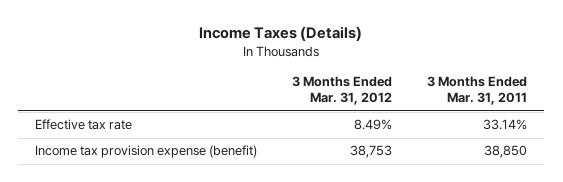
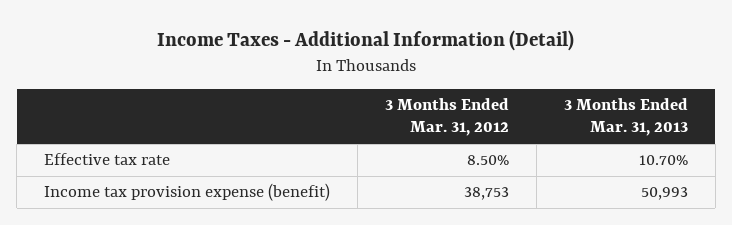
- Income Taxes (Details)
+ Income Taxes - Additional Information (Detail)
- | 3 Months Ended Mar. 31, 2012 | 3 Months Ended Mar. 31, 2011
+ | 3 Months Ended Mar. 31, 2012 | 3 Months Ended Mar. 31, 2013
- Effective tax rate | 8.49% | 33.14%
+ Effective tax rate | 8.50% | 10.70%

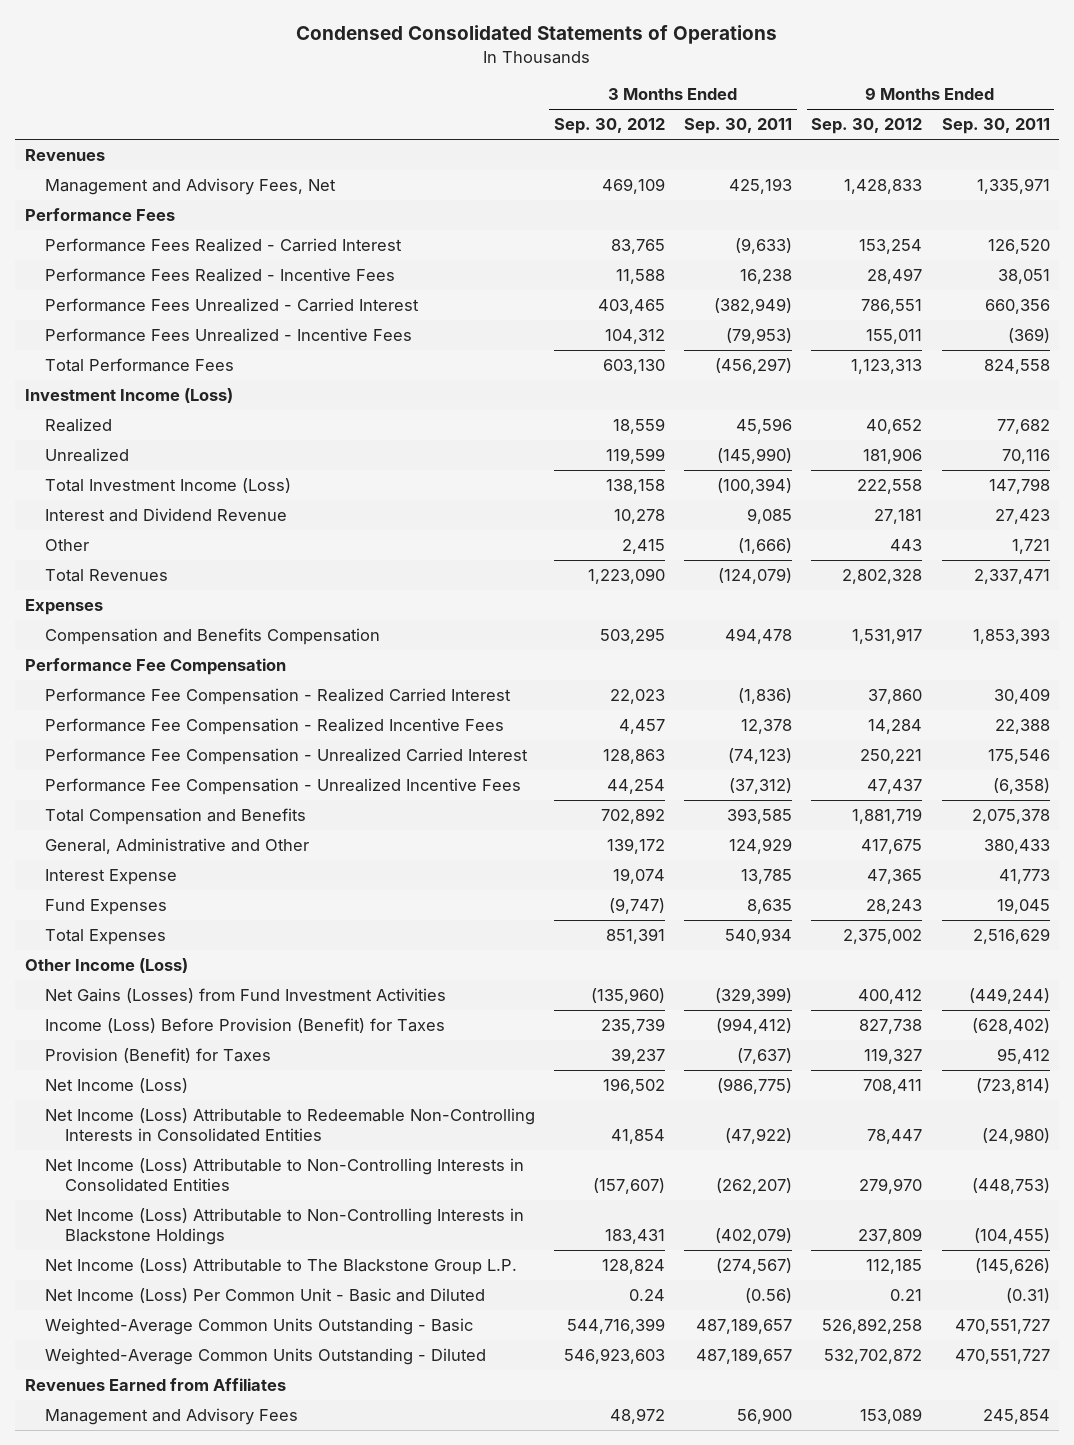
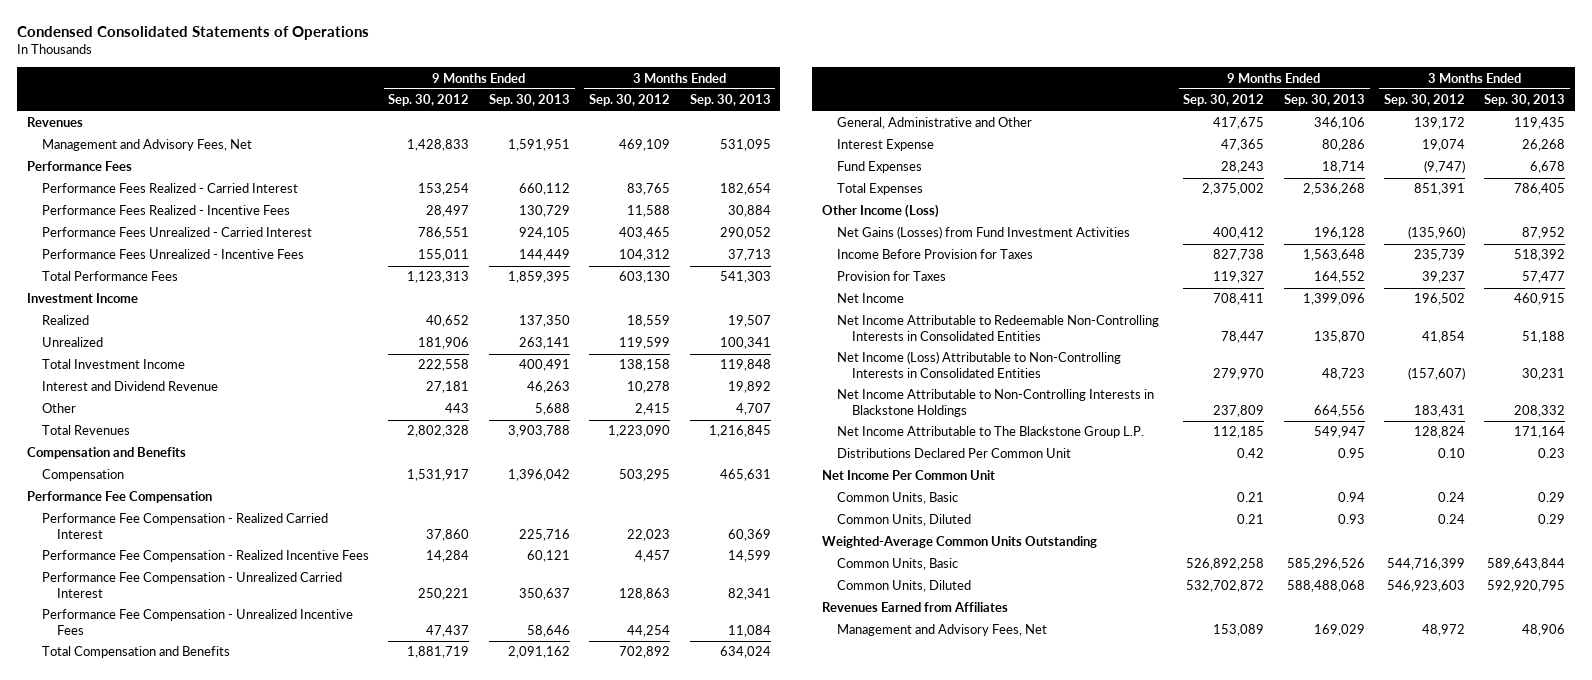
- | 3 Months Ended Sep. 30, 2012 | 3 Months Ended Sep. 30, 2011 | 9 Months Ended Sep. 30, 2012 | 9 Months Ended Sep. 30, 2011
+ | 9 Months Ended Sep. 30, 2012 | 9 Months Ended Sep. 30, 2013 | 3 Months Ended Sep. 30, 2012 | 3 Months Ended Sep. 30, 2013
- Investment Income (Loss)
+ Investment Income
- Total Investment Income (Loss) | 138,158 | (100,394) | 222,558 | 147,798
+ Total Investment Income | 222,558 | 400,491 | 138,158 | 119,848
- Expenses
- Compensation and Benefits Compensation | 503,295 | 494,478 | 1,531,917 | 1,853,393
+ Compensation and Benefits
+ Compensation | 1,531,917 | 1,396,042 | 503,295 | 465,631
- Income (Loss) Before Provision (Benefit) for Taxes | 235,739 | (994,412) | 827,738 | (628,402)
- Provision (Benefit) for Taxes | 39,237 | (7,637) | 119,327 | 95,412
- Net Income (Loss) | 196,502 | (986,775) | 708,411 | (723,814)
- Net Income (Loss) Attributable to Redeemable Non-Controlling Interests in Consolidated Entities | 41,854 | (47,922) | 78,447 | (24,980)
+ Income Before Provision for Taxes | 827,738 | 1,563,648 | 235,739 | 518,392
+ Provision for Taxes | 119,327 | 164,552 | 39,237 | 57,477
+ Net Income | 708,411 | 1,399,096 | 196,502 | 460,915
+ Net Income Attributable to Redeemable Non-Controlling Interests in Consolidated Entities | 78,447 | 135,870 | 41,854 | 51,188
- Net Income (Loss) Attributable to Non-Controlling Interests in Blackstone Holdings | 183,431 | (402,079) | 237,809 | (104,455)
- Net Income (Loss) Attributable to The Blackstone Group L.P. | 128,824 | (274,567) | 112,185 | (145,626)
- Net Income (Loss) Per Common Unit - Basic and Diluted | 0.24 | (0.56) | 0.21 | (0.31)
- Weighted-Average Common Units Outstanding - Basic | 544,716,399 | 487,189,657 | 526,892,258 | 470,551,727
- Weighted-Average Common Units Outstanding - Diluted | 546,923,603 | 487,189,657 | 532,702,872 | 470,551,727
+ Net Income Attributable to Non-Controlling Interests in Blackstone Holdings | 237,809 | 664,556 | 183,431 | 208,332
+ Net Income Attributable to The Blackstone Group L.P. | 112,185 | 549,947 | 128,824 | 171,164
+ Distributions Declared Per Common Unit | 0.42 | 0.95 | 0.10 | 0.23
+ Net Income Per Common Unit
+ Common Units, Basic | 0.21 | 0.94 | 0.24 | 0.29
+ Common Units, Diluted | 0.21 | 0.93 | 0.24 | 0.29
+ Weighted-Average Common Units Outstanding
+ Common Units, Basic | 526,892,258 | 585,296,526 | 544,716,399 | 589,643,844
+ Common Units, Diluted | 532,702,872 | 588,488,068 | 546,923,603 | 592,920,795
- Management and Advisory Fees | 48,972 | 56,900 | 153,089 | 245,854
+ Management and Advisory Fees, Net | 153,089 | 169,029 | 48,972 | 48,906

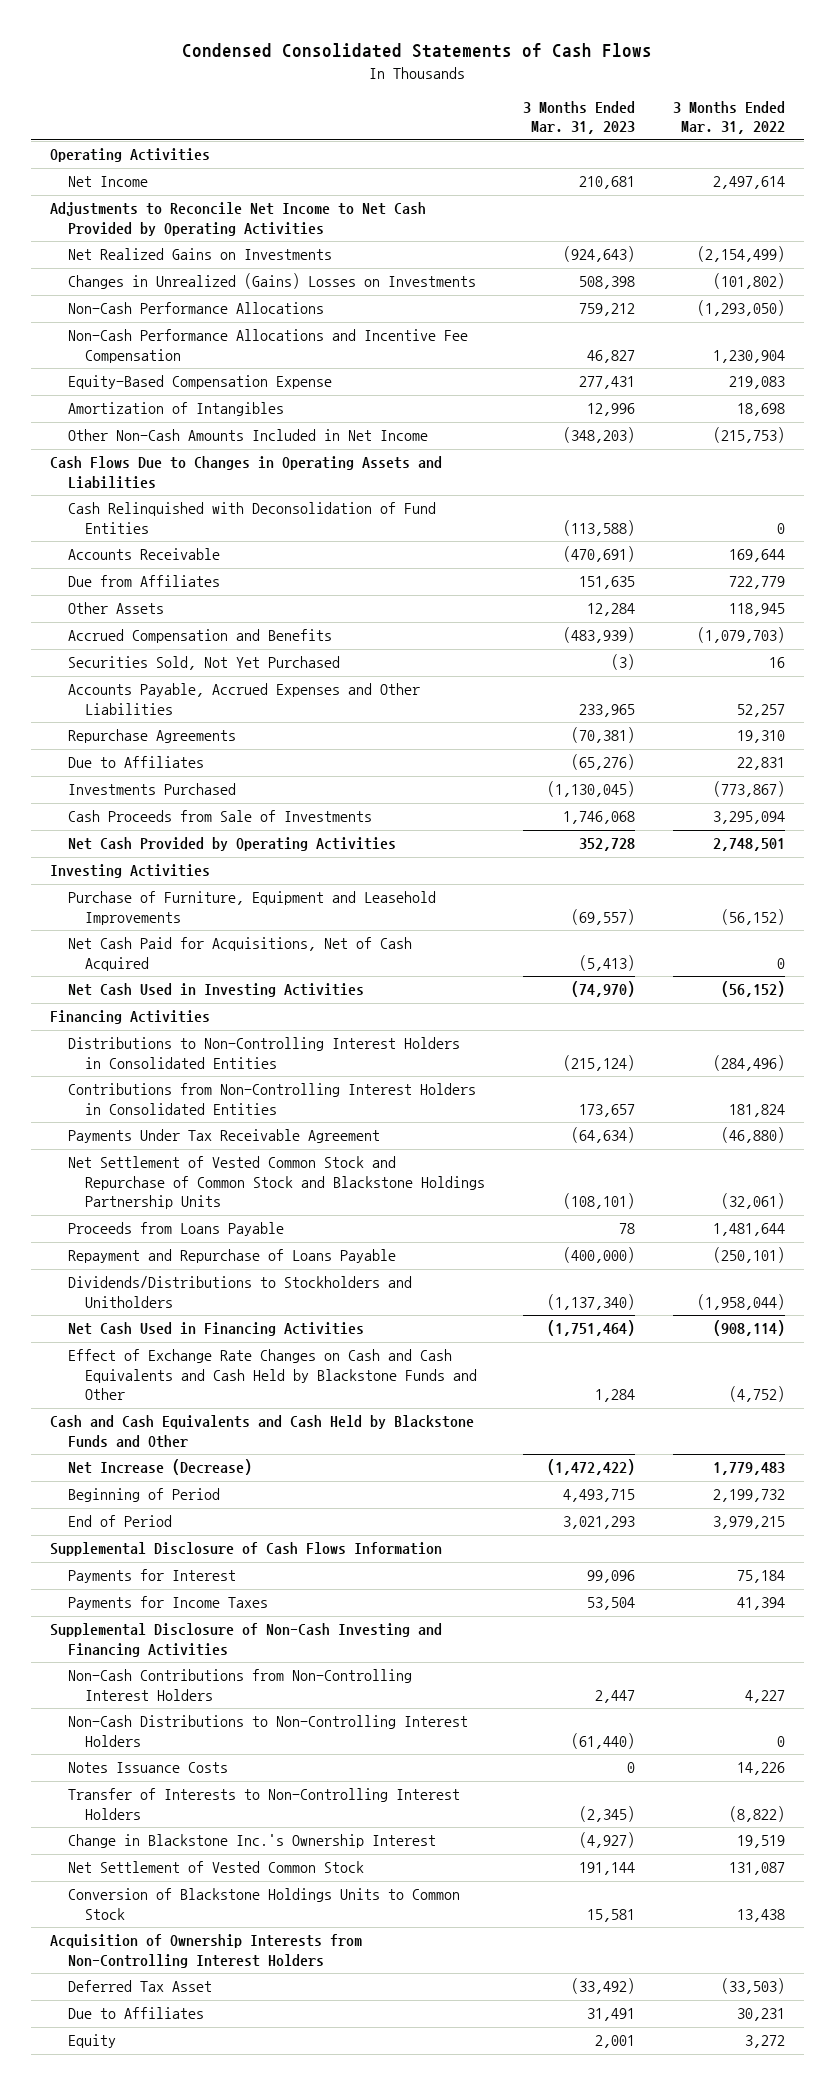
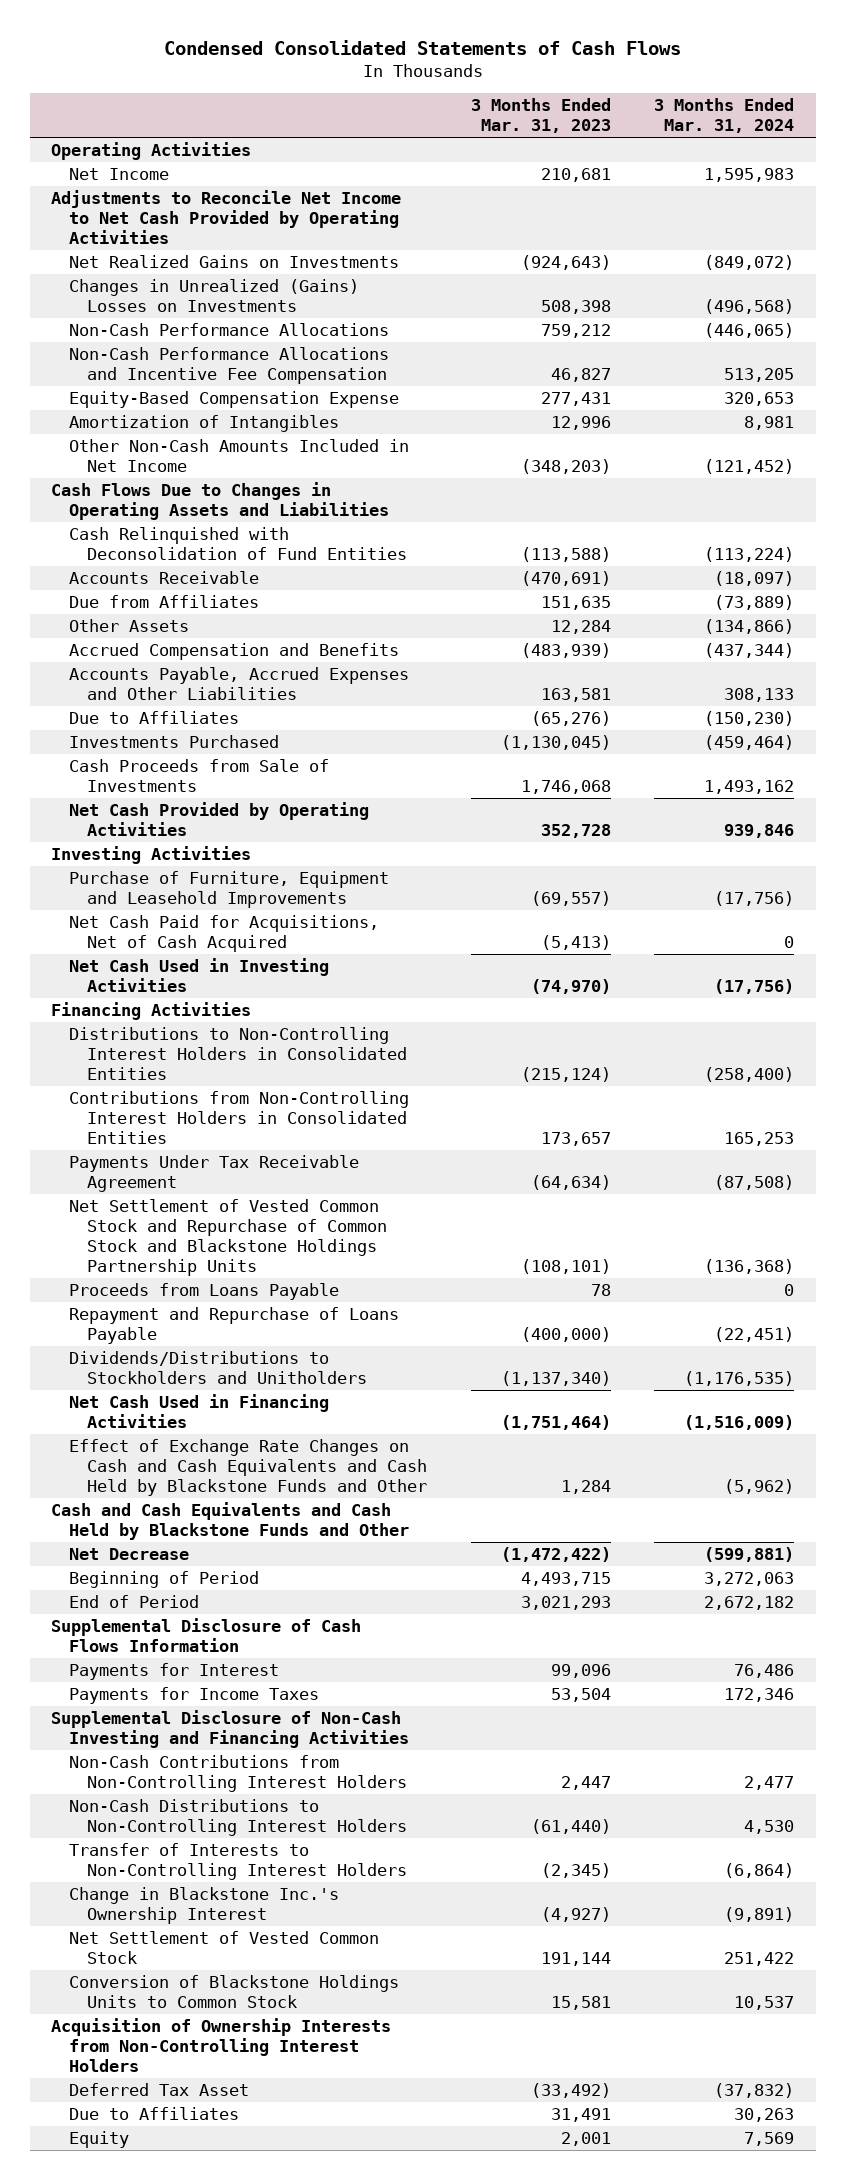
- | 3 Months Ended Mar. 31, 2023 | 3 Months Ended Mar. 31, 2022
+ | 3 Months Ended Mar. 31, 2023 | 3 Months Ended Mar. 31, 2024
- Securities Sold, Not Yet Purchased | (3) | 16
- Accounts Payable, Accrued Expenses and Other Liabilities | 233,965 | 52,257
- Repurchase Agreements | (70,381) | 19,310
+ Accounts Payable, Accrued Expenses and Other Liabilities | 163,581 | 308,133
- Net Increase (Decrease) | (1,472,422) | 1,779,483
+ Net Decrease | (1,472,422) | (599,881)
- Notes Issuance Costs | 0 | 14,226

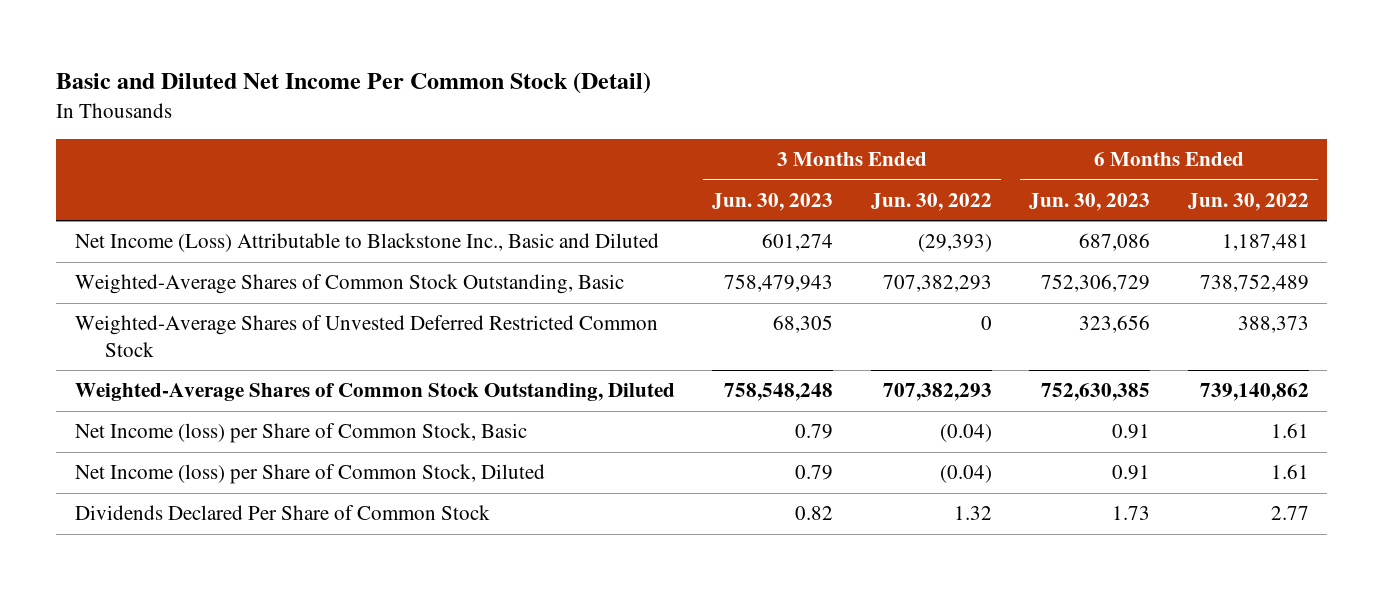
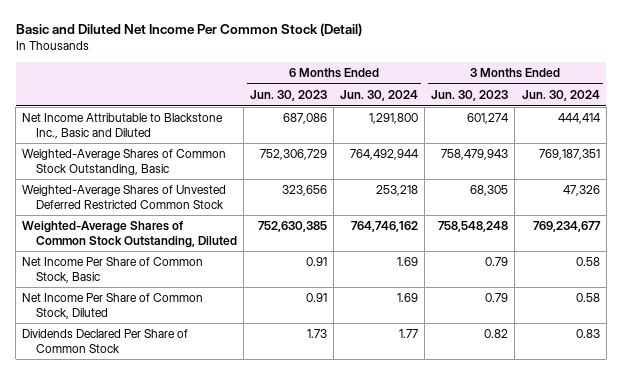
- | 3 Months Ended Jun. 30, 2023 | 3 Months Ended Jun. 30, 2022 | 6 Months Ended Jun. 30, 2023 | 6 Months Ended Jun. 30, 2022
+ | 6 Months Ended Jun. 30, 2023 | 6 Months Ended Jun. 30, 2024 | 3 Months Ended Jun. 30, 2023 | 3 Months Ended Jun. 30, 2024
- Net Income (Loss) Attributable to Blackstone Inc., Basic and Diluted | 601,274 | (29,393) | 687,086 | 1,187,481
+ Net Income Attributable to Blackstone Inc., Basic and Diluted | 687,086 | 1,291,800 | 601,274 | 444,414
- Net Income (loss) per Share of Common Stock, Basic | 0.79 | (0.04) | 0.91 | 1.61
- Net Income (loss) per Share of Common Stock, Diluted | 0.79 | (0.04) | 0.91 | 1.61
+ Net Income Per Share of Common Stock, Basic | 0.91 | 1.69 | 0.79 | 0.58
+ Net Income Per Share of Common Stock, Diluted | 0.91 | 1.69 | 0.79 | 0.58

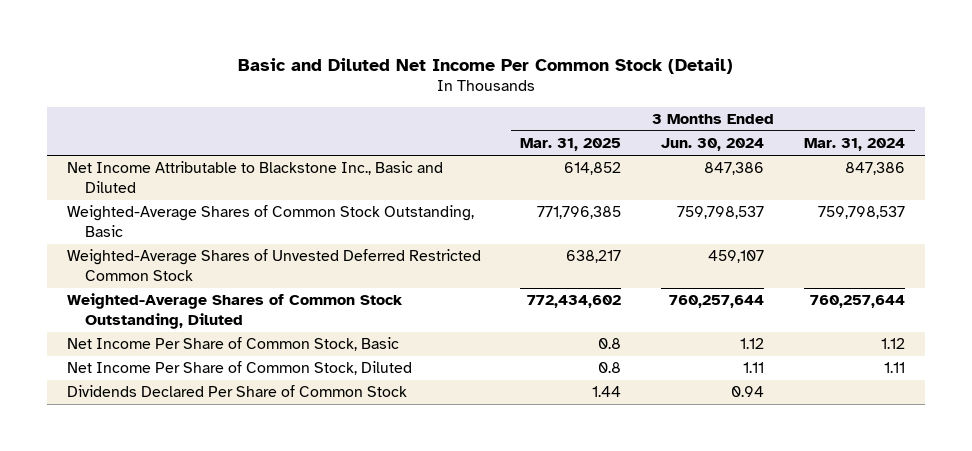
- | 6 Months Ended Jun. 30, 2023 | 6 Months Ended Jun. 30, 2024 | 3 Months Ended Jun. 30, 2023 | 3 Months Ended Jun. 30, 2024
+ | 3 Months Ended Mar. 31, 2025 | 3 Months Ended Jun. 30, 2024 | 3 Months Ended Mar. 31, 2024
- Net Income Attributable to Blackstone Inc., Basic and Diluted | 687,086 | 1,291,800 | 601,274 | 444,414
- Weighted-Average Shares of Common Stock Outstanding, Basic | 752,306,729 | 764,492,944 | 758,479,943 | 769,187,351
- Weighted-Average Shares of Unvested Deferred Restricted Common Stock | 323,656 | 253,218 | 68,305 | 47,326
- Weighted-Average Shares of Common Stock Outstanding, Diluted | 752,630,385 | 764,746,162 | 758,548,248 | 769,234,677
- Net Income Per Share of Common Stock, Basic | 0.91 | 1.69 | 0.79 | 0.58
- Net Income Per Share of Common Stock, Diluted | 0.91 | 1.69 | 0.79 | 0.58
- Dividends Declared Per Share of Common Stock | 1.73 | 1.77 | 0.82 | 0.83
+ Net Income Attributable to Blackstone Inc., Basic and Diluted | 614,852 | 847,386 | 847,386
+ Weighted-Average Shares of Common Stock Outstanding, Basic | 771,796,385 | 759,798,537 | 759,798,537
+ Weighted-Average Shares of Unvested Deferred Restricted Common Stock | 638,217 | 459,107 |
+ Weighted-Average Shares of Common Stock Outstanding, Diluted | 772,434,602 | 760,257,644 | 760,257,644
+ Net Income Per Share of Common Stock, Basic | 0.8 | 1.12 | 1.12
+ Net Income Per Share of Common Stock, Diluted | 0.8 | 1.11 | 1.11
+ Dividends Declared Per Share of Common Stock | 1.44 | 0.94 |

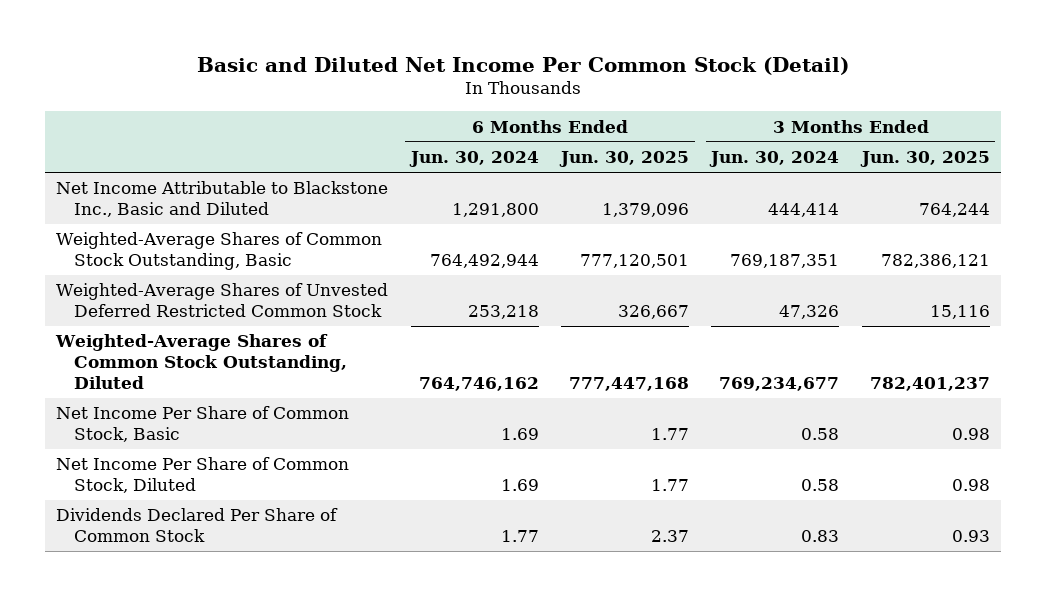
- | 3 Months Ended Mar. 31, 2025 | 3 Months Ended Jun. 30, 2024 | 3 Months Ended Mar. 31, 2024
+ | 6 Months Ended Jun. 30, 2024 | 6 Months Ended Jun. 30, 2025 | 3 Months Ended Jun. 30, 2024 | 3 Months Ended Jun. 30, 2025
- Net Income Attributable to Blackstone Inc., Basic and Diluted | 614,852 | 847,386 | 847,386
- Weighted-Average Shares of Common Stock Outstanding, Basic | 771,796,385 | 759,798,537 | 759,798,537
- Weighted-Average Shares of Unvested Deferred Restricted Common Stock | 638,217 | 459,107 |
- Weighted-Average Shares of Common Stock Outstanding, Diluted | 772,434,602 | 760,257,644 | 760,257,644
- Net Income Per Share of Common Stock, Basic | 0.8 | 1.12 | 1.12
- Net Income Per Share of Common Stock, Diluted | 0.8 | 1.11 | 1.11
- Dividends Declared Per Share of Common Stock | 1.44 | 0.94 |
+ Net Income Attributable to Blackstone Inc., Basic and Diluted | 1,291,800 | 1,379,096 | 444,414 | 764,244
+ Weighted-Average Shares of Common Stock Outstanding, Basic | 764,492,944 | 777,120,501 | 769,187,351 | 782,386,121
+ Weighted-Average Shares of Unvested Deferred Restricted Common Stock | 253,218 | 326,667 | 47,326 | 15,116
+ Weighted-Average Shares of Common Stock Outstanding, Diluted | 764,746,162 | 777,447,168 | 769,234,677 | 782,401,237
+ Net Income Per Share of Common Stock, Basic | 1.69 | 1.77 | 0.58 | 0.98
+ Net Income Per Share of Common Stock, Diluted | 1.69 | 1.77 | 0.58 | 0.98
+ Dividends Declared Per Share of Common Stock | 1.77 | 2.37 | 0.83 | 0.93

